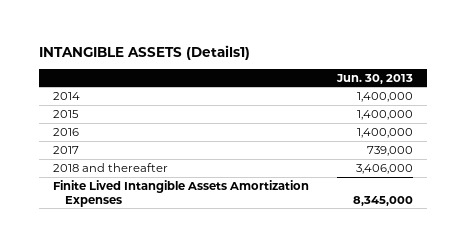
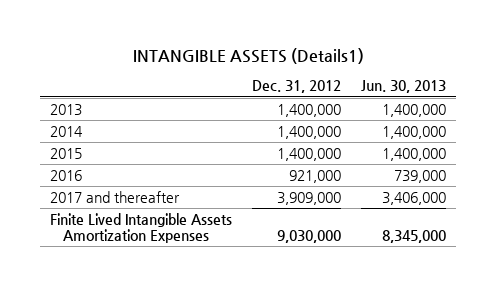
- | Jun. 30, 2013
+ | Dec. 31, 2012 | Jun. 30, 2013
+ 2013 | 1,400,000 | 1,400,000
- 2016 | 1,400,000
- 2017 | 739,000
- 2018 and thereafter | 3,406,000
+ 2016 | 921,000 | 739,000
+ 2017 and thereafter | 3,909,000 | 3,406,000

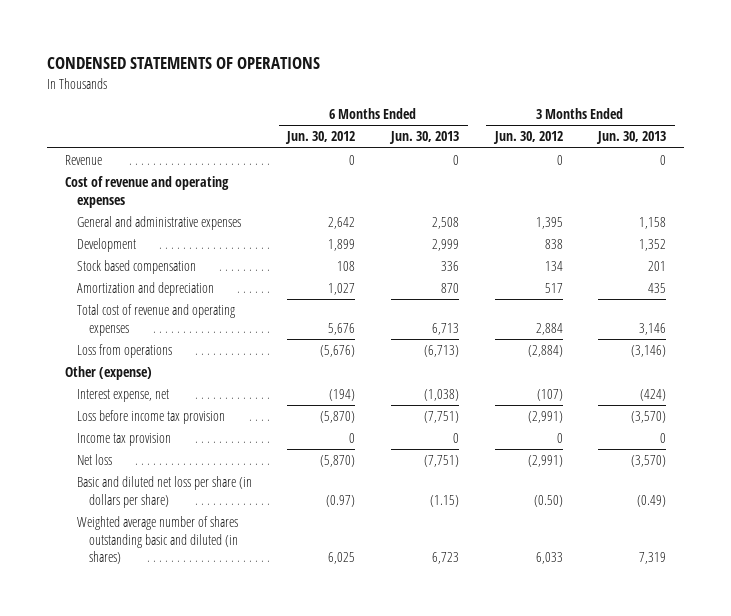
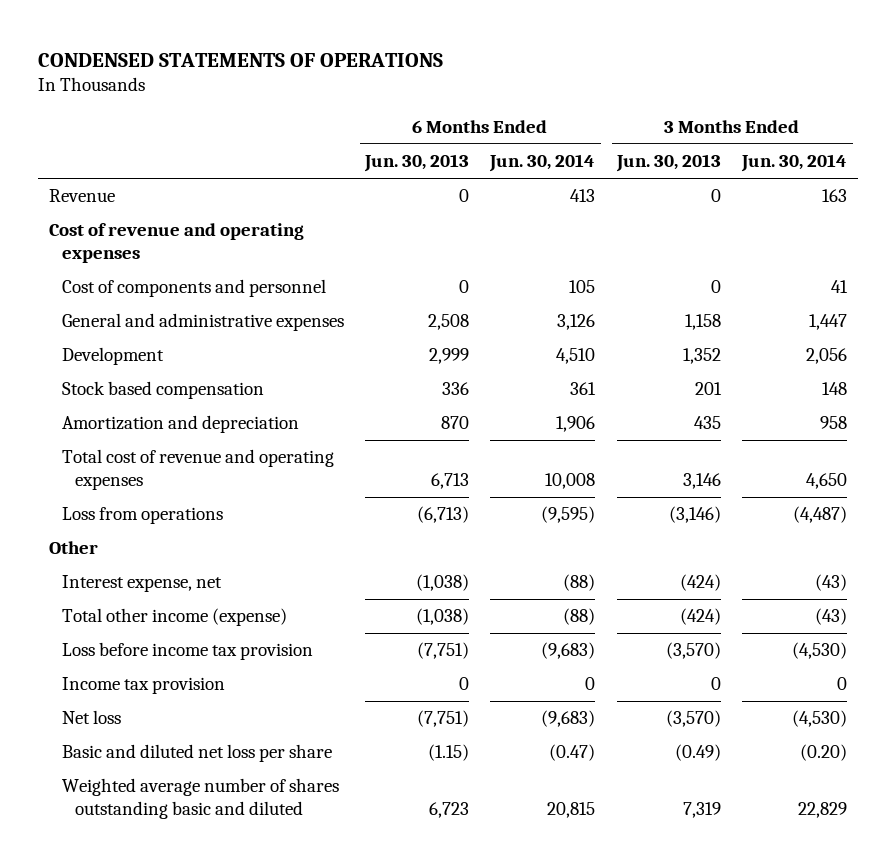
- | 6 Months Ended Jun. 30, 2012 | 6 Months Ended Jun. 30, 2013 | 3 Months Ended Jun. 30, 2012 | 3 Months Ended Jun. 30, 2013
+ | 6 Months Ended Jun. 30, 2013 | 6 Months Ended Jun. 30, 2014 | 3 Months Ended Jun. 30, 2013 | 3 Months Ended Jun. 30, 2014
+ Cost of components and personnel | 0 | 105 | 0 | 41
- Other (expense)
+ Other
+ Total other income (expense) | (1,038) | (88) | (424) | (43)
- Basic and diluted net loss per share (in dollars per share) | (0.97) | (1.15) | (0.50) | (0.49)
- Weighted average number of shares outstanding basic and diluted (in shares) | 6,025 | 6,723 | 6,033 | 7,319
+ Basic and diluted net loss per share | (1.15) | (0.47) | (0.49) | (0.20)
+ Weighted average number of shares outstanding basic and diluted | 6,723 | 20,815 | 7,319 | 22,829

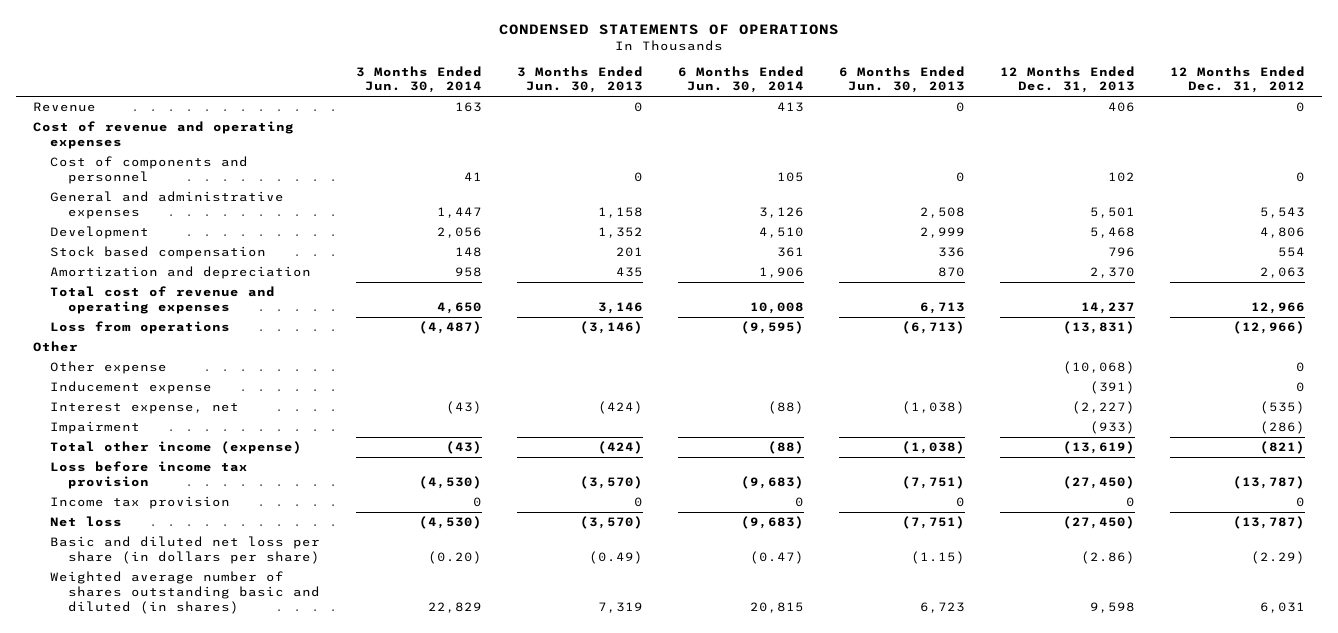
- | 6 Months Ended Jun. 30, 2013 | 6 Months Ended Jun. 30, 2014 | 3 Months Ended Jun. 30, 2013 | 3 Months Ended Jun. 30, 2014
+ | 3 Months Ended Jun. 30, 2014 | 3 Months Ended Jun. 30, 2013 | 6 Months Ended Jun. 30, 2014 | 6 Months Ended Jun. 30, 2013 | 12 Months Ended Dec. 31, 2013 | 12 Months Ended Dec. 31, 2012
+ Other expense | | | | | (10,068) | 0
+ Inducement expense | | | | | (391) | 0
+ Impairment | | | | | (933) | (286)
- Basic and diluted net loss per share | (1.15) | (0.47) | (0.49) | (0.20)
- Weighted average number of shares outstanding basic and diluted | 6,723 | 20,815 | 7,319 | 22,829
+ Basic and diluted net loss per share (in dollars per share) | (0.20) | (0.49) | (0.47) | (1.15) | (2.86) | (2.29)
+ Weighted average number of shares outstanding basic and diluted (in shares) | 22,829 | 7,319 | 20,815 | 6,723 | 9,598 | 6,031

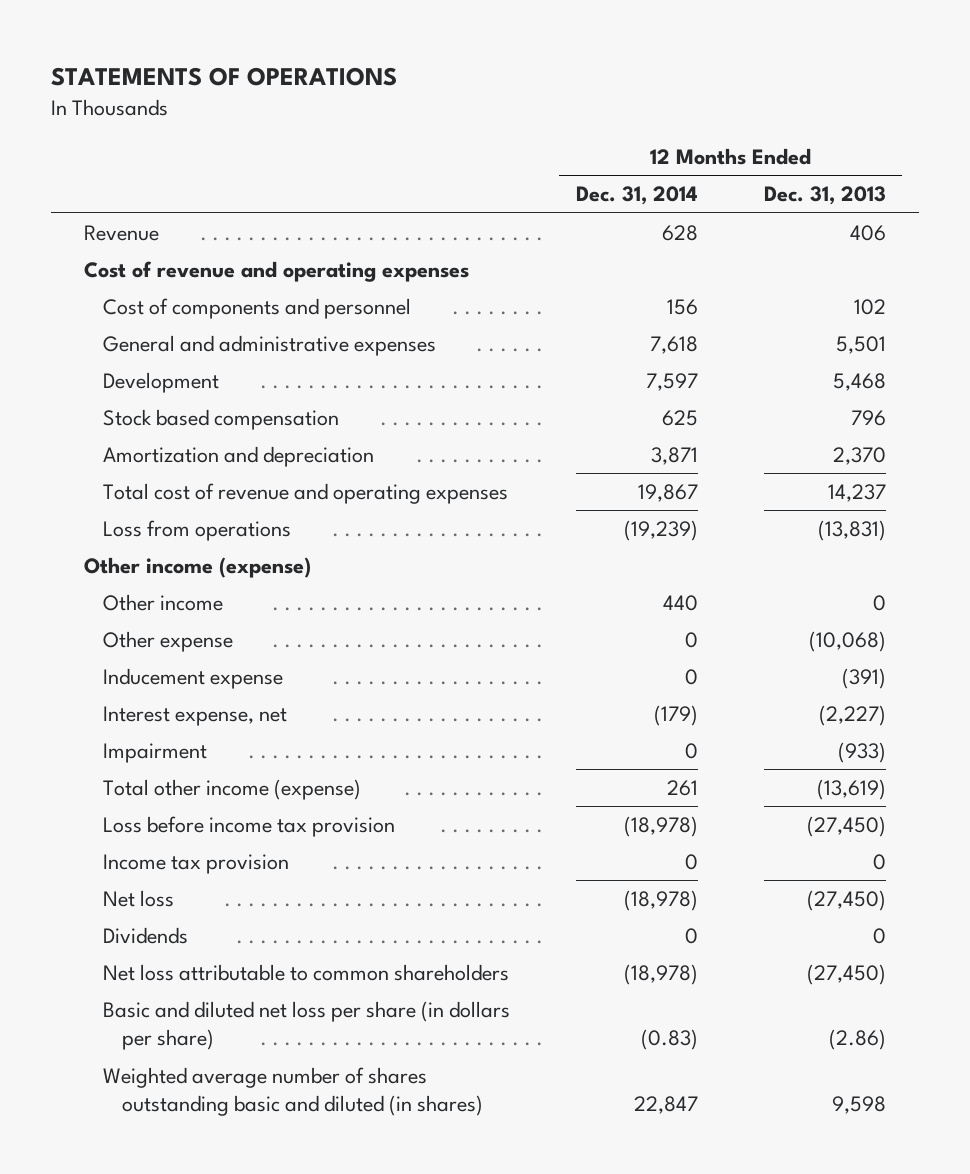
- CONDENSED STATEMENTS OF OPERATIONS
+ STATEMENTS OF OPERATIONS
- | 3 Months Ended Jun. 30, 2014 | 3 Months Ended Jun. 30, 2013 | 6 Months Ended Jun. 30, 2014 | 6 Months Ended Jun. 30, 2013 | 12 Months Ended Dec. 31, 2013 | 12 Months Ended Dec. 31, 2012
+ | 12 Months Ended Dec. 31, 2014 | 12 Months Ended Dec. 31, 2013
- Other
+ Other income (expense)
+ Other income | 440 | 0
+ Dividends | 0 | 0
+ Net loss attributable to common shareholders | (18,978) | (27,450)

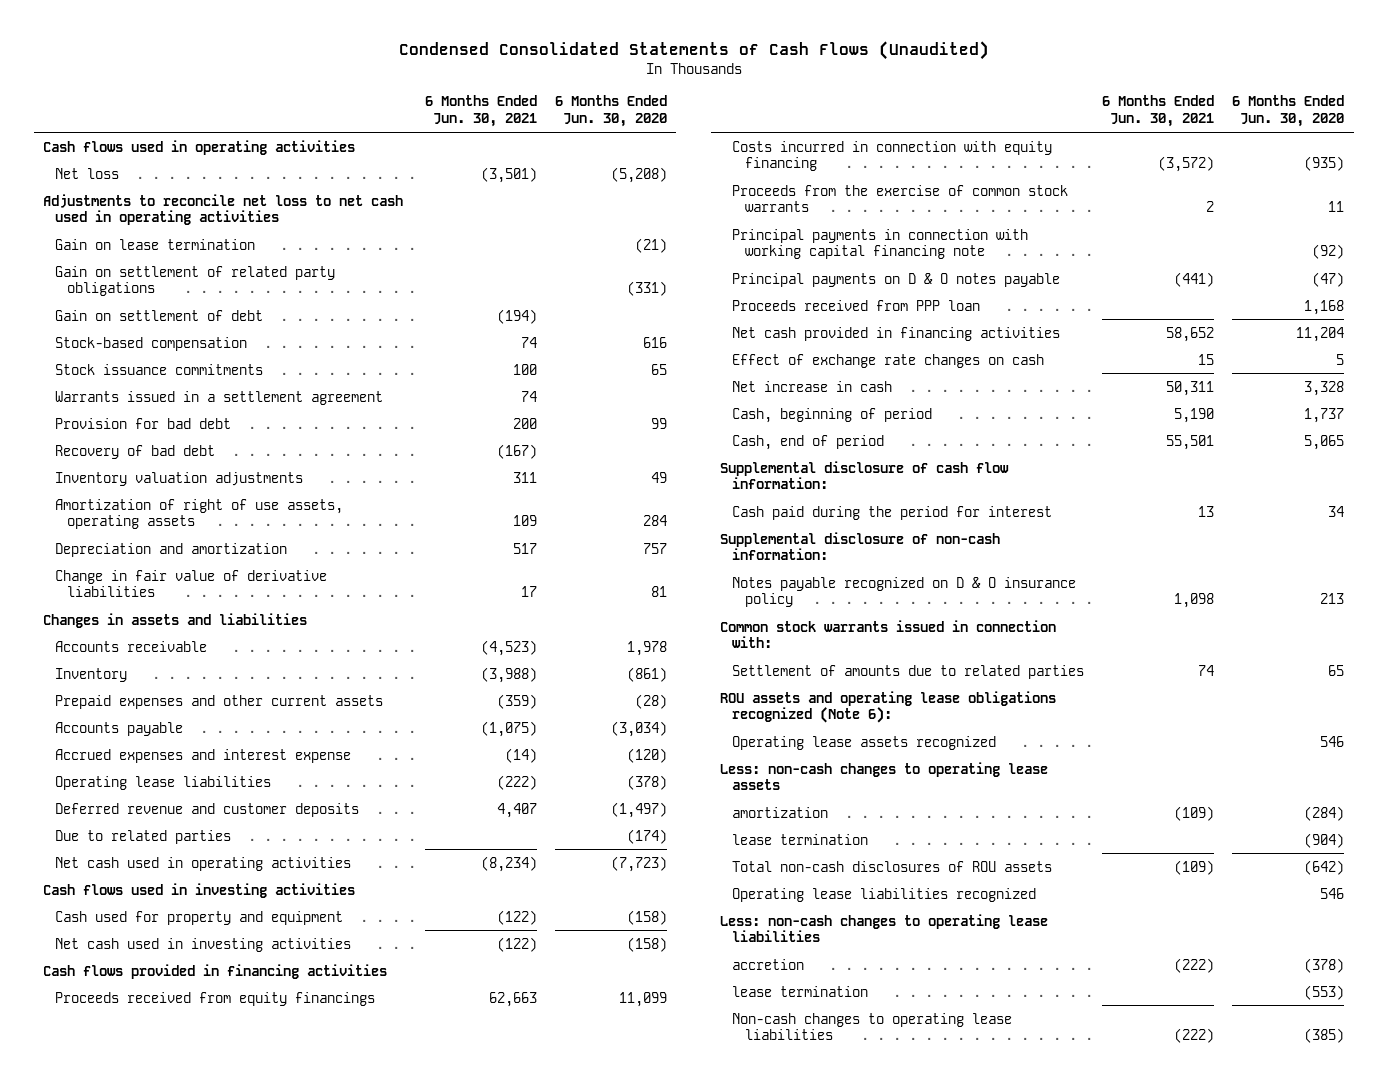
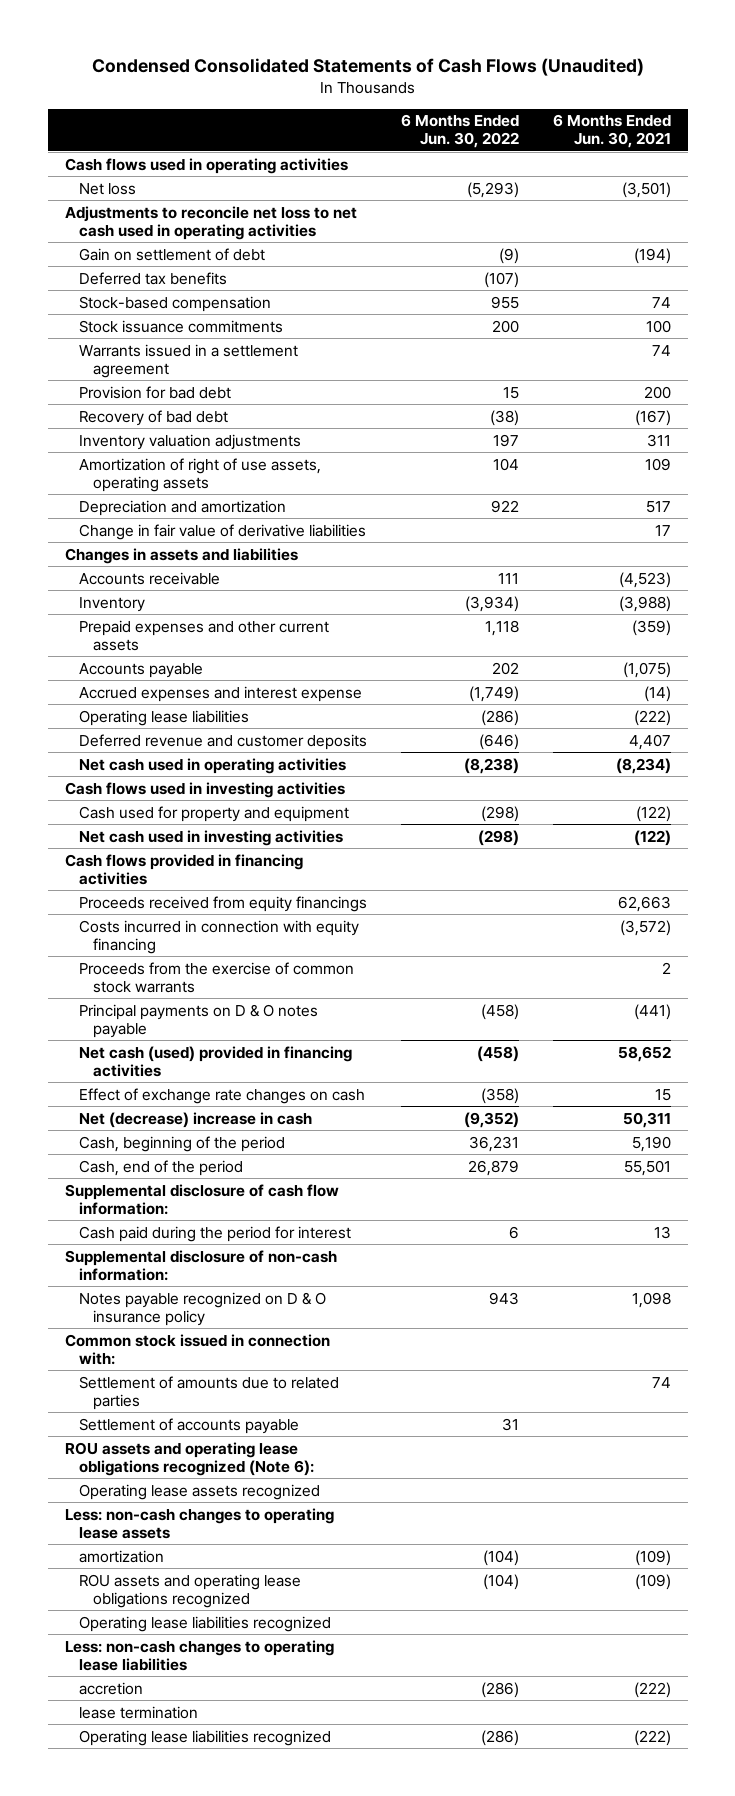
- | 6 Months Ended Jun. 30, 2021 | 6 Months Ended Jun. 30, 2020
+ | 6 Months Ended Jun. 30, 2022 | 6 Months Ended Jun. 30, 2021
- Gain on lease termination | | (21)
- Gain on settlement of related party obligations | | (331)
+ Deferred tax benefits | (107) |
- Due to related parties | | (174)
- Principal payments in connection with working capital financing note | | (92)
- Proceeds received from PPP loan | | 1,168
- Net cash provided in financing activities | 58,652 | 11,204
+ Net cash (used) provided in financing activities | (458) | 58,652
- Net increase in cash | 50,311 | 3,328
- Cash, beginning of period | 5,190 | 1,737
- Cash, end of period | 55,501 | 5,065
+ Net (decrease) increase in cash | (9,352) | 50,311
+ Cash, beginning of the period | 36,231 | 5,190
+ Cash, end of the period | 26,879 | 55,501
- Common stock warrants issued in connection with:
+ Common stock issued in connection with:
+ Settlement of accounts payable | 31 |
- lease termination | | (904)
- Total non-cash disclosures of ROU assets | (109) | (642)
+ ROU assets and operating lease obligations recognized | (104) | (109)
- Non-cash changes to operating lease liabilities | (222) | (385)
+ Operating lease liabilities recognized | (286) | (222)

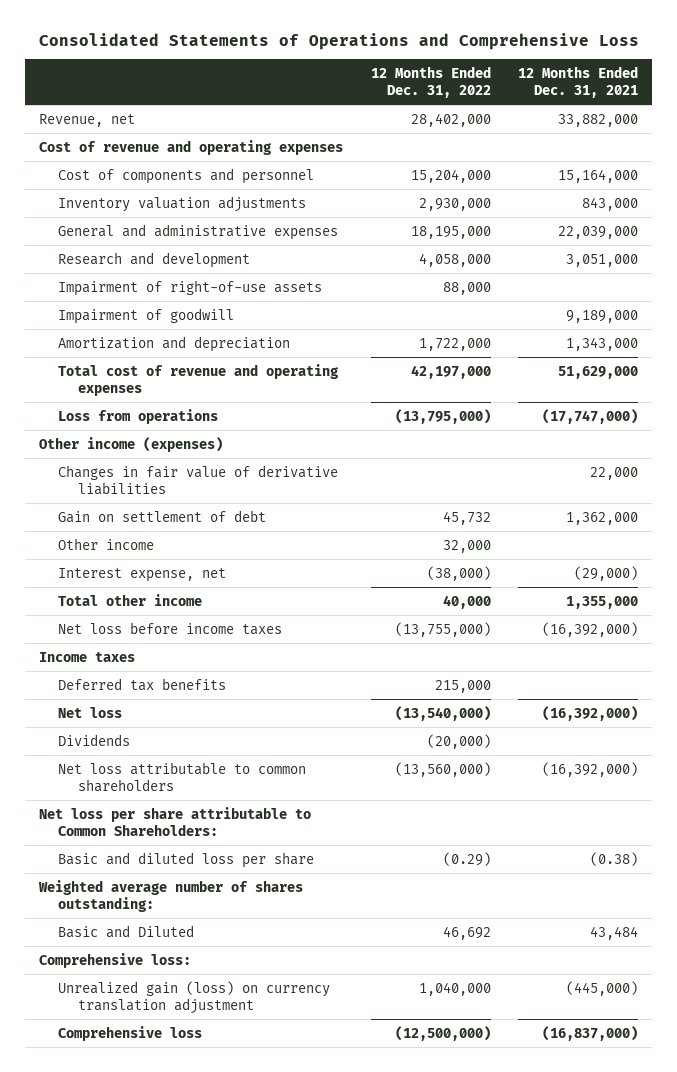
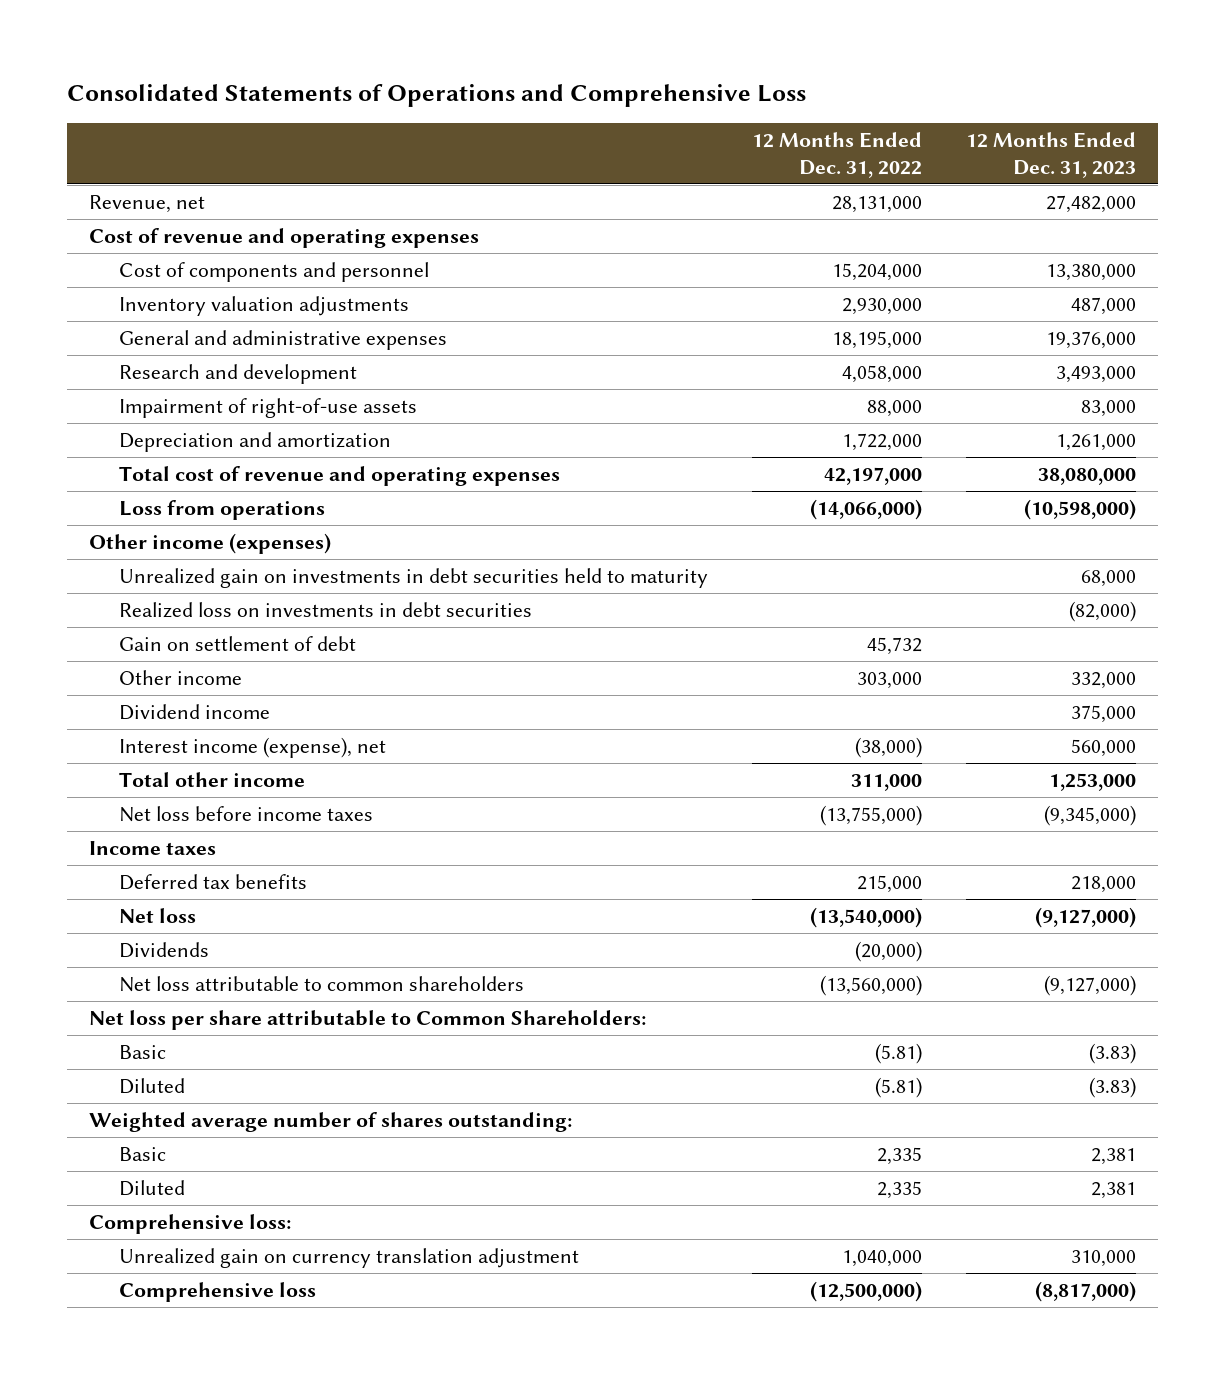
- | 12 Months Ended Dec. 31, 2022 | 12 Months Ended Dec. 31, 2021
+ | 12 Months Ended Dec. 31, 2022 | 12 Months Ended Dec. 31, 2023
- Revenue, net | 28,402,000 | 33,882,000
+ Revenue, net | 28,131,000 | 27,482,000
- Impairment of goodwill | | 9,189,000
- Amortization and depreciation | 1,722,000 | 1,343,000
+ Depreciation and amortization | 1,722,000 | 1,261,000
- Loss from operations | (13,795,000) | (17,747,000)
+ Loss from operations | (14,066,000) | (10,598,000)
- Changes in fair value of derivative liabilities | | 22,000
+ Unrealized gain on investments in debt securities held to maturity | | 68,000
+ Realized loss on investments in debt securities | | (82,000)
- Other income | 32,000 |
- Interest expense, net | (38,000) | (29,000)
- Total other income | 40,000 | 1,355,000
+ Other income | 303,000 | 332,000
+ Dividend income | | 375,000
+ Interest income (expense), net | (38,000) | 560,000
+ Total other income | 311,000 | 1,253,000
- Basic and diluted loss per share | (0.29) | (0.38)
+ Basic | (5.81) | (3.83)
+ Diluted | (5.81) | (3.83)
- Basic and Diluted | 46,692 | 43,484
+ Basic | 2,335 | 2,381
+ Diluted | 2,335 | 2,381
- Unrealized gain (loss) on currency translation adjustment | 1,040,000 | (445,000)
+ Unrealized gain on currency translation adjustment | 1,040,000 | 310,000

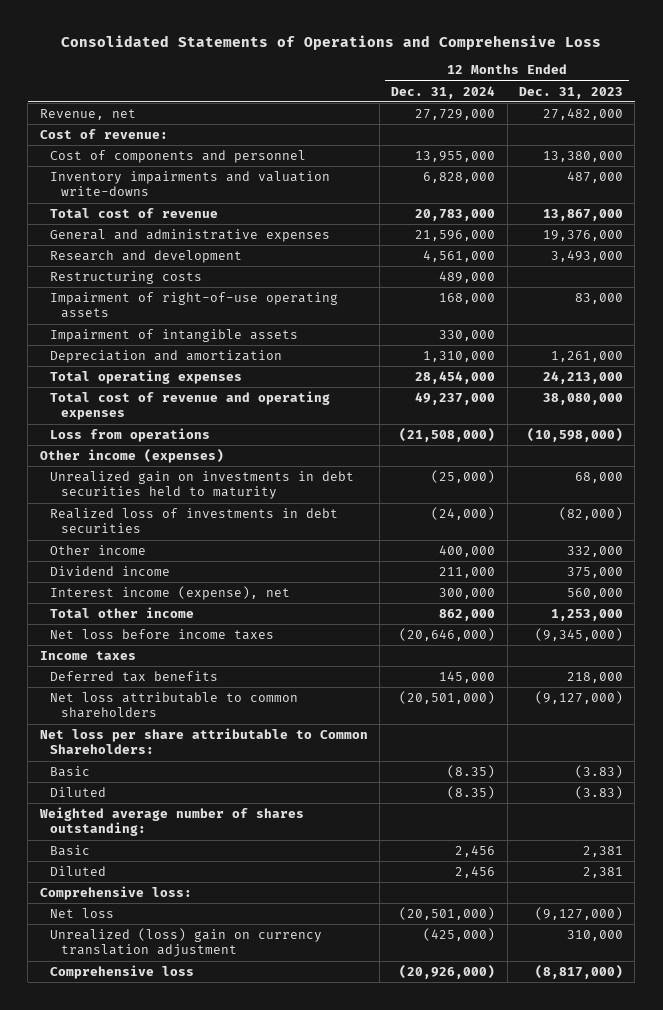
- | 12 Months Ended Dec. 31, 2022 | 12 Months Ended Dec. 31, 2023
+ | 12 Months Ended Dec. 31, 2024 | 12 Months Ended Dec. 31, 2023
- Cost of revenue and operating expenses
+ Cost of revenue:
- Inventory valuation adjustments | 2,930,000 | 487,000
+ Inventory impairments and valuation write-downs | 6,828,000 | 487,000
+ Total cost of revenue | 20,783,000 | 13,867,000
- Impairment of right-of-use assets | 88,000 | 83,000
+ Restructuring costs | 489,000 |
+ Impairment of right-of-use operating assets | 168,000 | 83,000
+ Impairment of intangible assets | 330,000 |
+ Total operating expenses | 28,454,000 | 24,213,000
- Realized loss on investments in debt securities | | (82,000)
- Gain on settlement of debt | 45,732 |
+ Realized loss of investments in debt securities | (24,000) | (82,000)
- Dividends | (20,000) |
- Unrealized gain on currency translation adjustment | 1,040,000 | 310,000
moved down: Net loss | (20,501,000) | (9,127,000)
+ Unrealized (loss) gain on currency translation adjustment | (425,000) | 310,000

